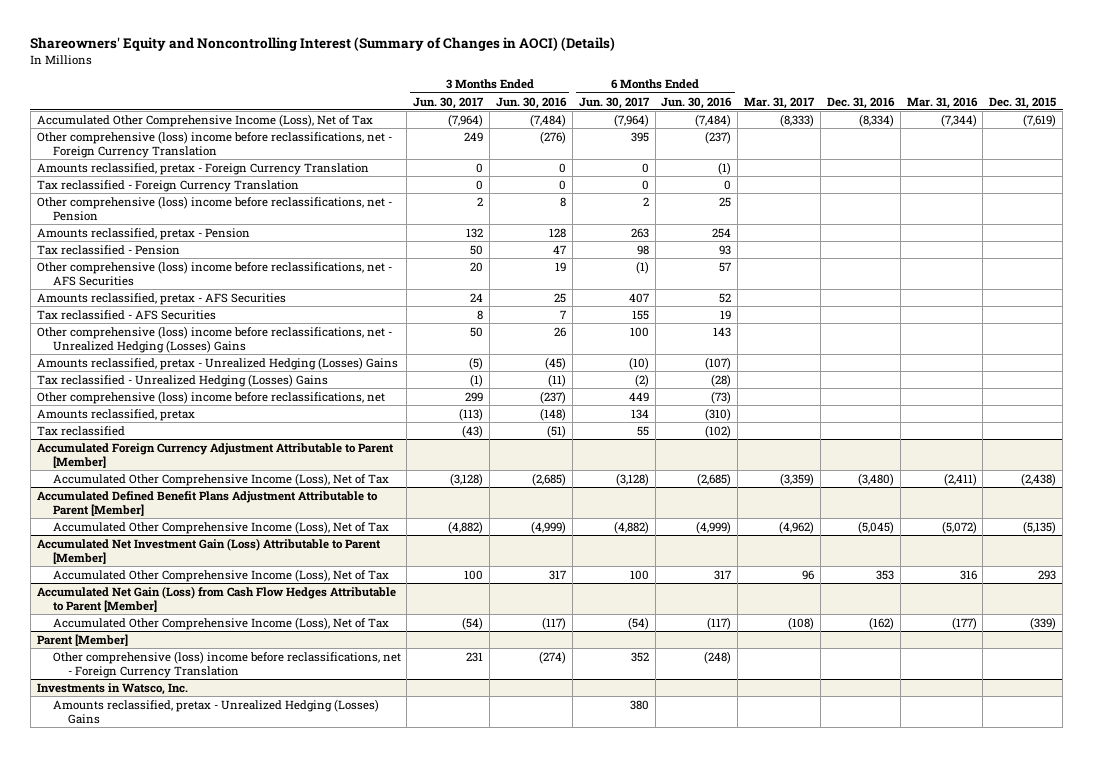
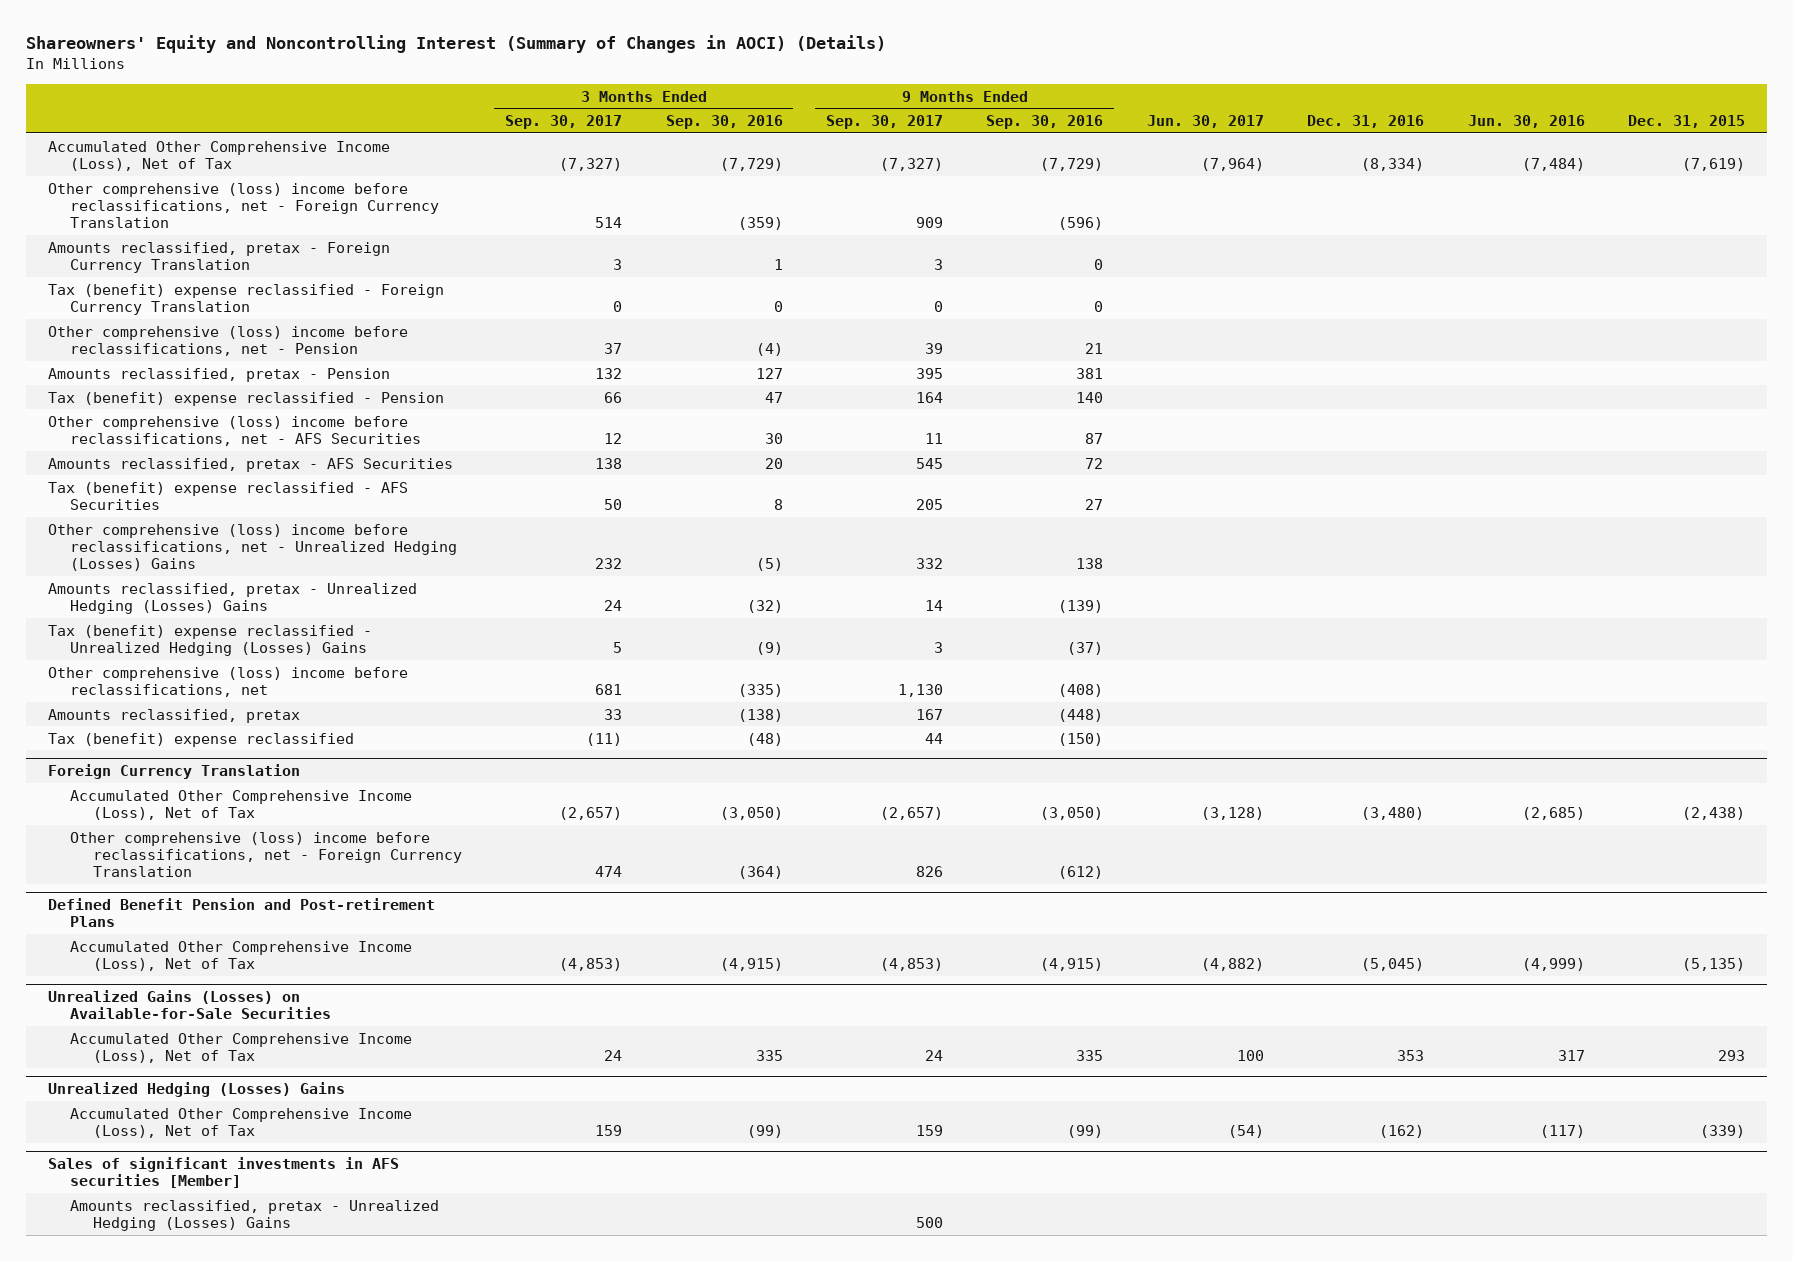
- | 3 Months Ended Jun. 30, 2017 | 3 Months Ended Jun. 30, 2016 | 6 Months Ended Jun. 30, 2017 | 6 Months Ended Jun. 30, 2016 | Mar. 31, 2017 | Dec. 31, 2016 | Mar. 31, 2016 | Dec. 31, 2015
+ | 3 Months Ended Sep. 30, 2017 | 3 Months Ended Sep. 30, 2016 | 9 Months Ended Sep. 30, 2017 | 9 Months Ended Sep. 30, 2016 | Jun. 30, 2017 | Dec. 31, 2016 | Jun. 30, 2016 | Dec. 31, 2015
- Tax reclassified - Foreign Currency Translation | 0 | 0 | 0 | 0 | | | |
+ Tax (benefit) expense reclassified - Foreign Currency Translation | 0 | 0 | 0 | 0 | | | |
- Tax reclassified - Pension | 50 | 47 | 98 | 93 | | | |
+ Tax (benefit) expense reclassified - Pension | 66 | 47 | 164 | 140 | | | |
- Tax reclassified - AFS Securities | 8 | 7 | 155 | 19 | | | |
+ Tax (benefit) expense reclassified - AFS Securities | 50 | 8 | 205 | 27 | | | |
- Tax reclassified - Unrealized Hedging (Losses) Gains | (1) | (11) | (2) | (28) | | | |
+ Tax (benefit) expense reclassified - Unrealized Hedging (Losses) Gains | 5 | (9) | 3 | (37) | | | |
- Tax reclassified | (43) | (51) | 55 | (102) | | | |
- Accumulated Foreign Currency Adjustment Attributable to Parent [Member]
+ Tax (benefit) expense reclassified | (11) | (48) | 44 | (150) | | | |
+ Foreign Currency Translation
- Accumulated Defined Benefit Plans Adjustment Attributable to Parent [Member]
+ Other comprehensive (loss) income before reclassifications, net - Foreign Currency Translation | 474 | (364) | 826 | (612) | | | |
+ Defined Benefit Pension and Post-retirement Plans
- Accumulated Net Investment Gain (Loss) Attributable to Parent [Member]
+ Unrealized Gains (Losses) on Available-for-Sale Securities
- Accumulated Net Gain (Loss) from Cash Flow Hedges Attributable to Parent [Member]
+ Unrealized Hedging (Losses) Gains
- Parent [Member]
- Other comprehensive (loss) income before reclassifications, net - Foreign Currency Translation | 231 | (274) | 352 | (248) | | | |
- Investments in Watsco, Inc.
- Amounts reclassified, pretax - Unrealized Hedging (Losses) Gains | | | 380 | | | | |
+ Sales of significant investments in AFS securities [Member]
+ Amounts reclassified, pretax - Unrealized Hedging (Losses) Gains | | | 500 | | | | |

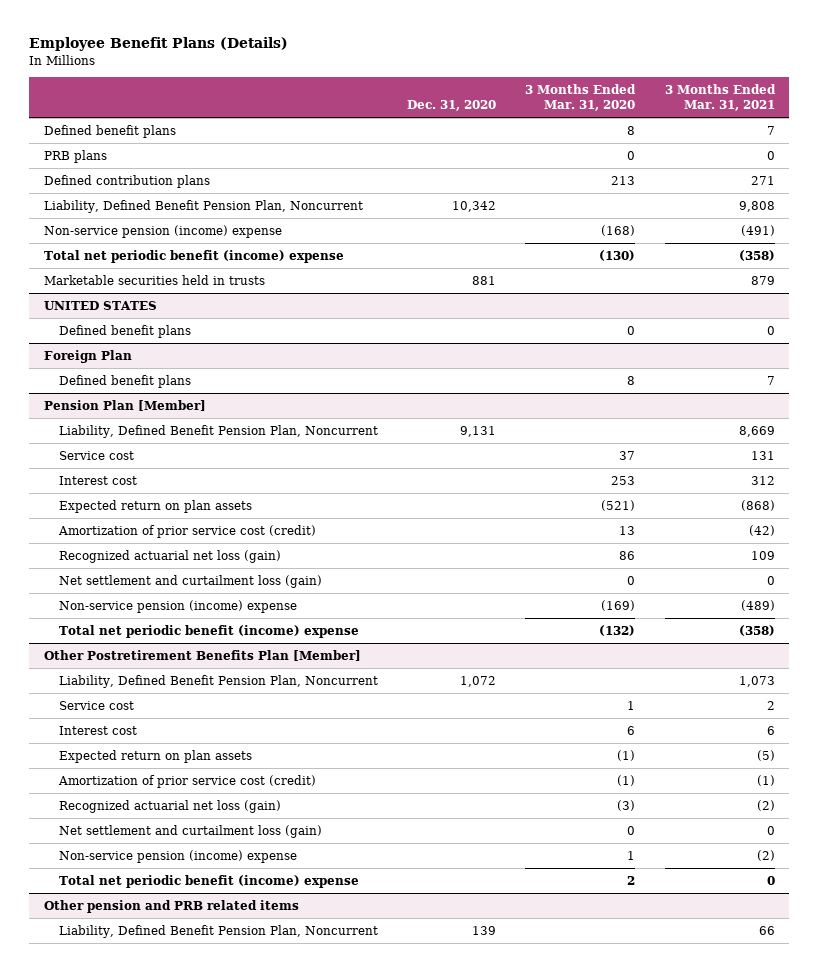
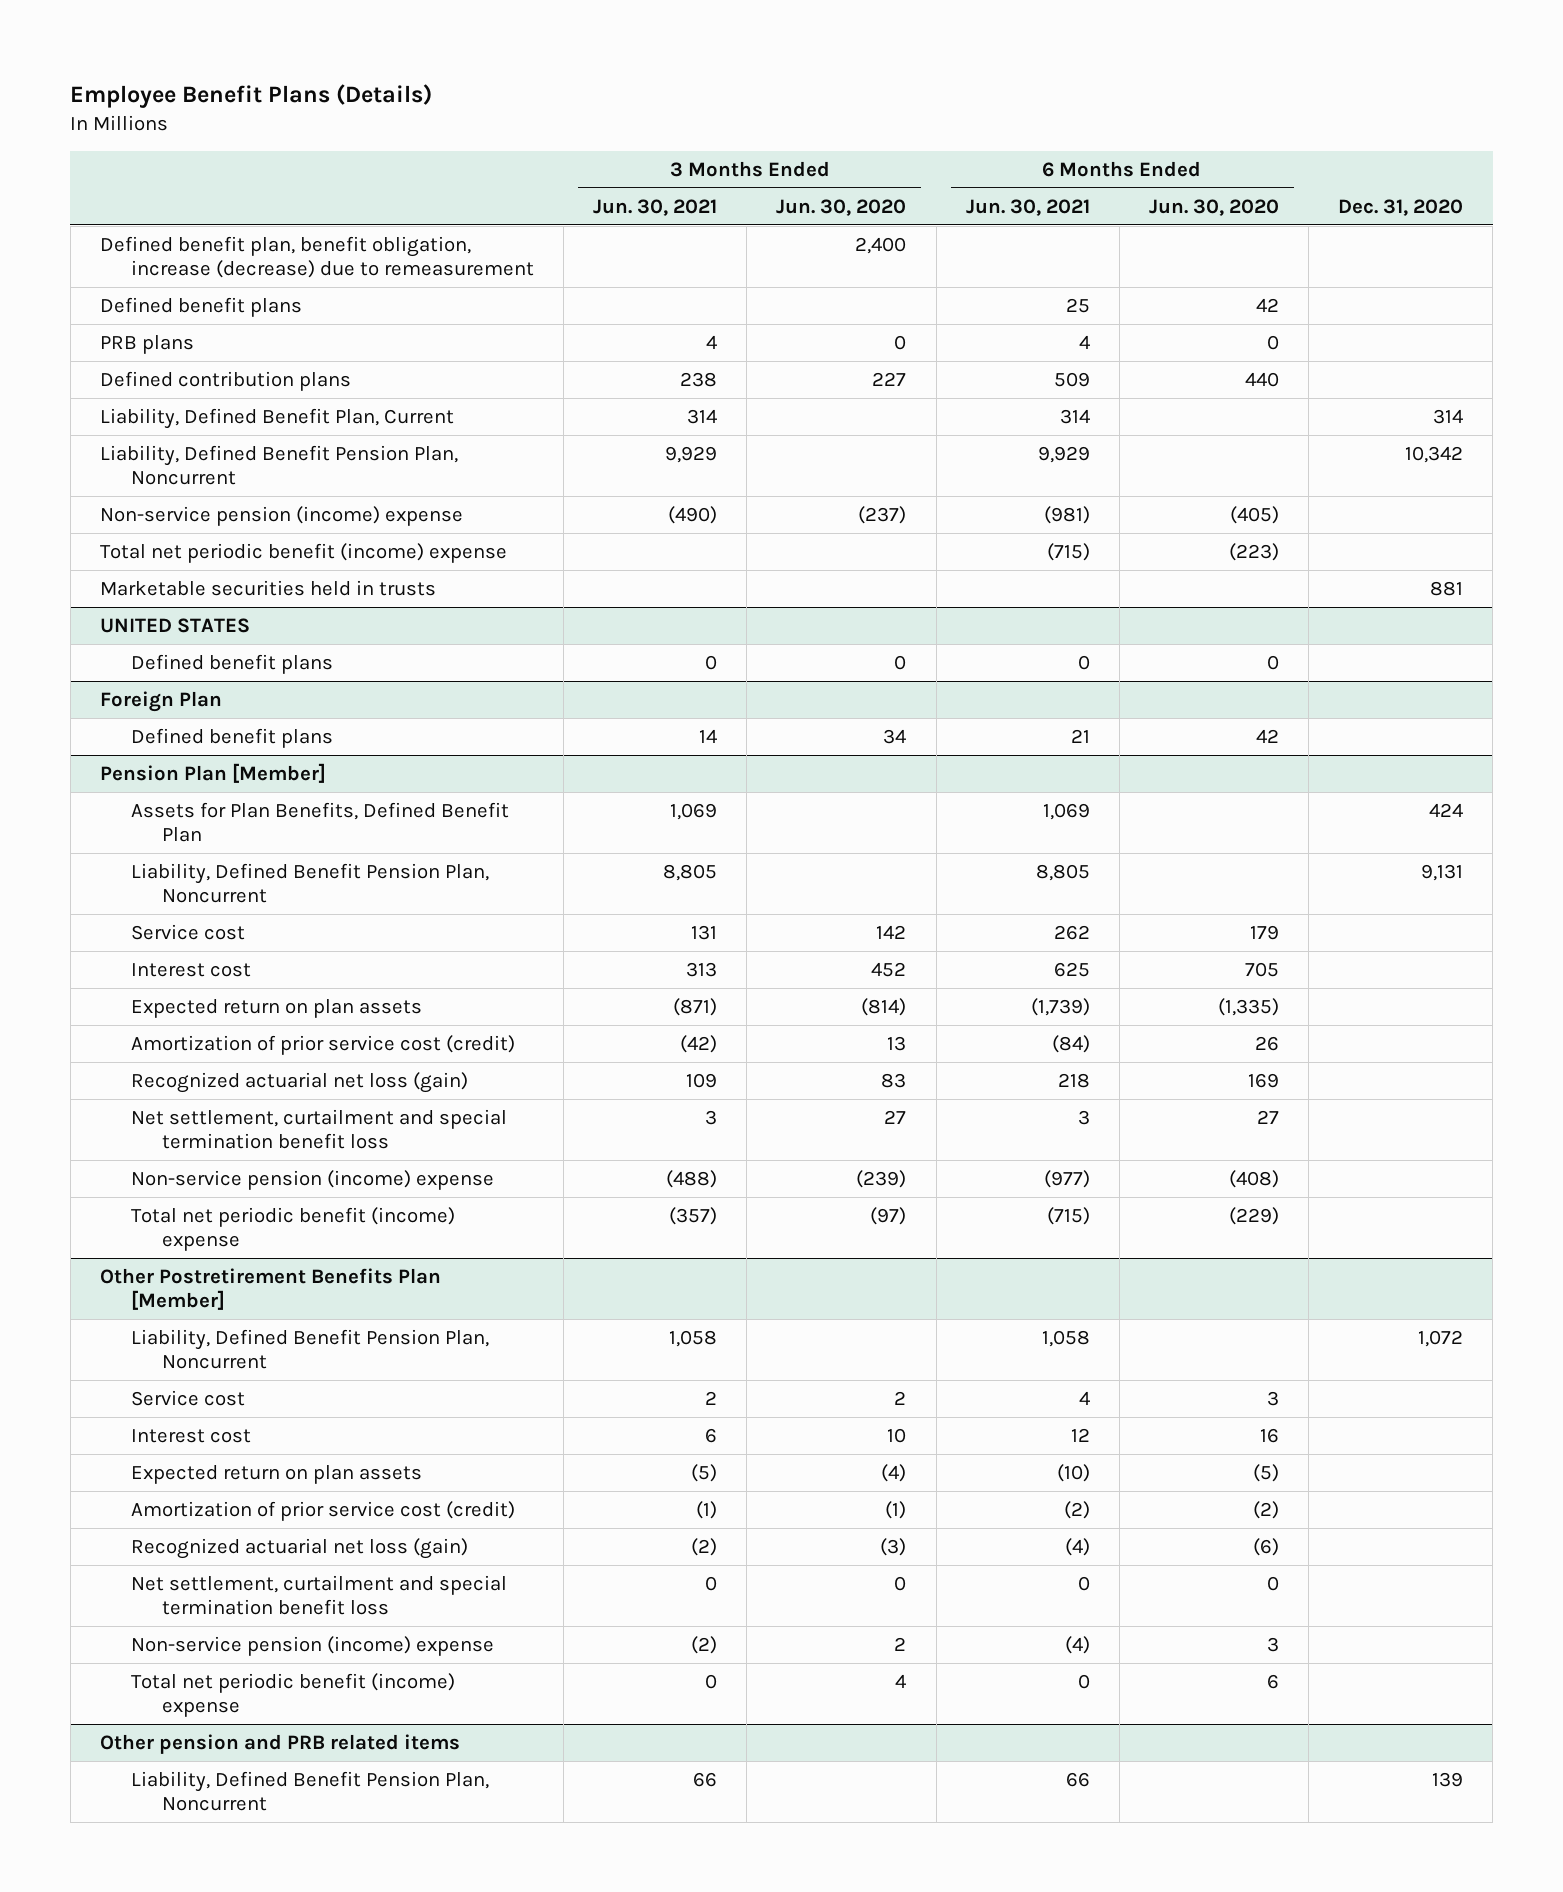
- | Dec. 31, 2020 | 3 Months Ended Mar. 31, 2020 | 3 Months Ended Mar. 31, 2021
+ | 3 Months Ended Jun. 30, 2021 | 3 Months Ended Jun. 30, 2020 | 6 Months Ended Jun. 30, 2021 | 6 Months Ended Jun. 30, 2020 | Dec. 31, 2020
+ Defined benefit plan, benefit obligation, increase (decrease) due to remeasurement | | 2,400 | | |
+ Liability, Defined Benefit Plan, Current | 314 | | 314 | | 314
@ Pension Plan [Member]
+ Assets for Plan Benefits, Defined Benefit Plan | 1,069 | | 1,069 | | 424
- Net settlement and curtailment loss (gain) | | 0 | 0
+ Net settlement, curtailment and special termination benefit loss | 3 | 27 | 3 | 27 |
@ Other Postretirement Benefits Plan [Member]
- Net settlement and curtailment loss (gain) | | 0 | 0
+ Net settlement, curtailment and special termination benefit loss | 0 | 0 | 0 | 0 |

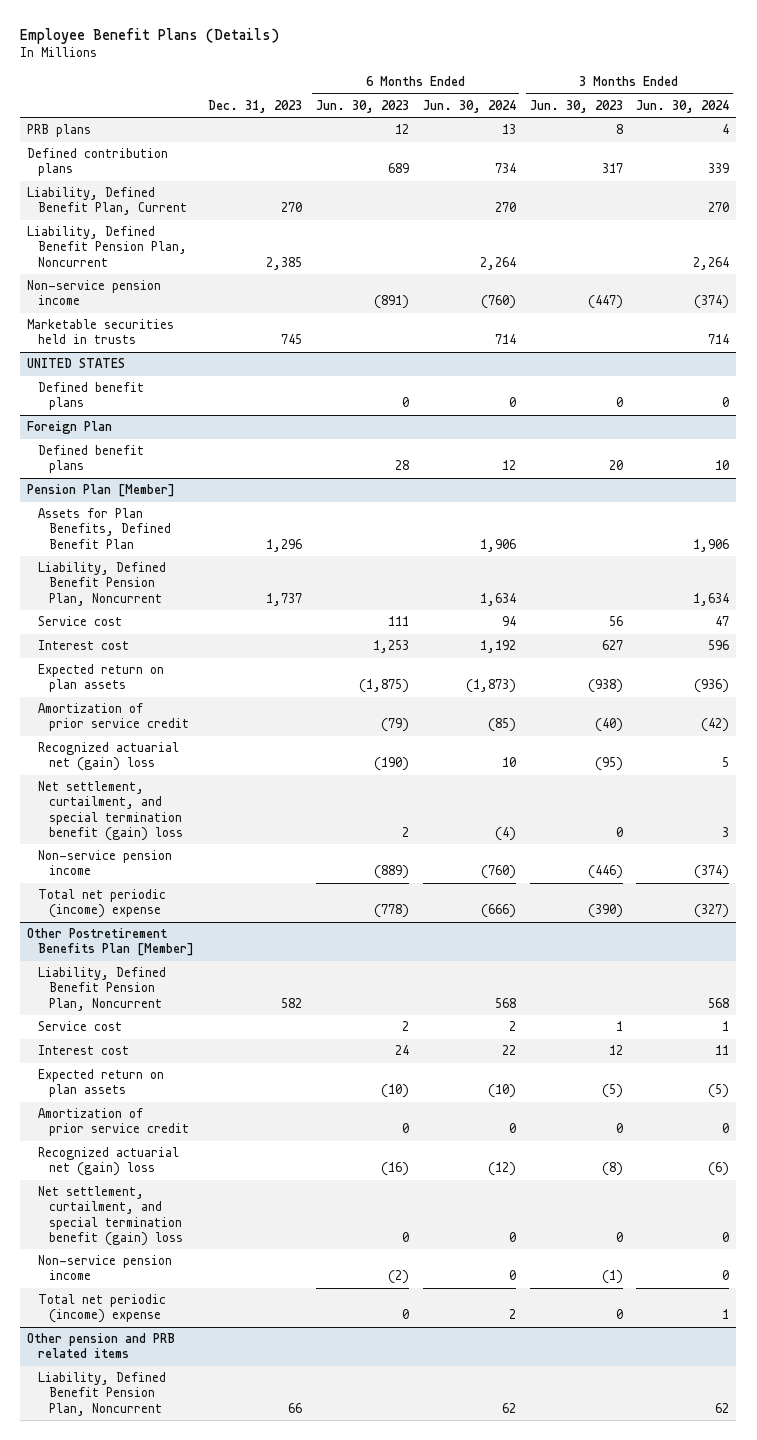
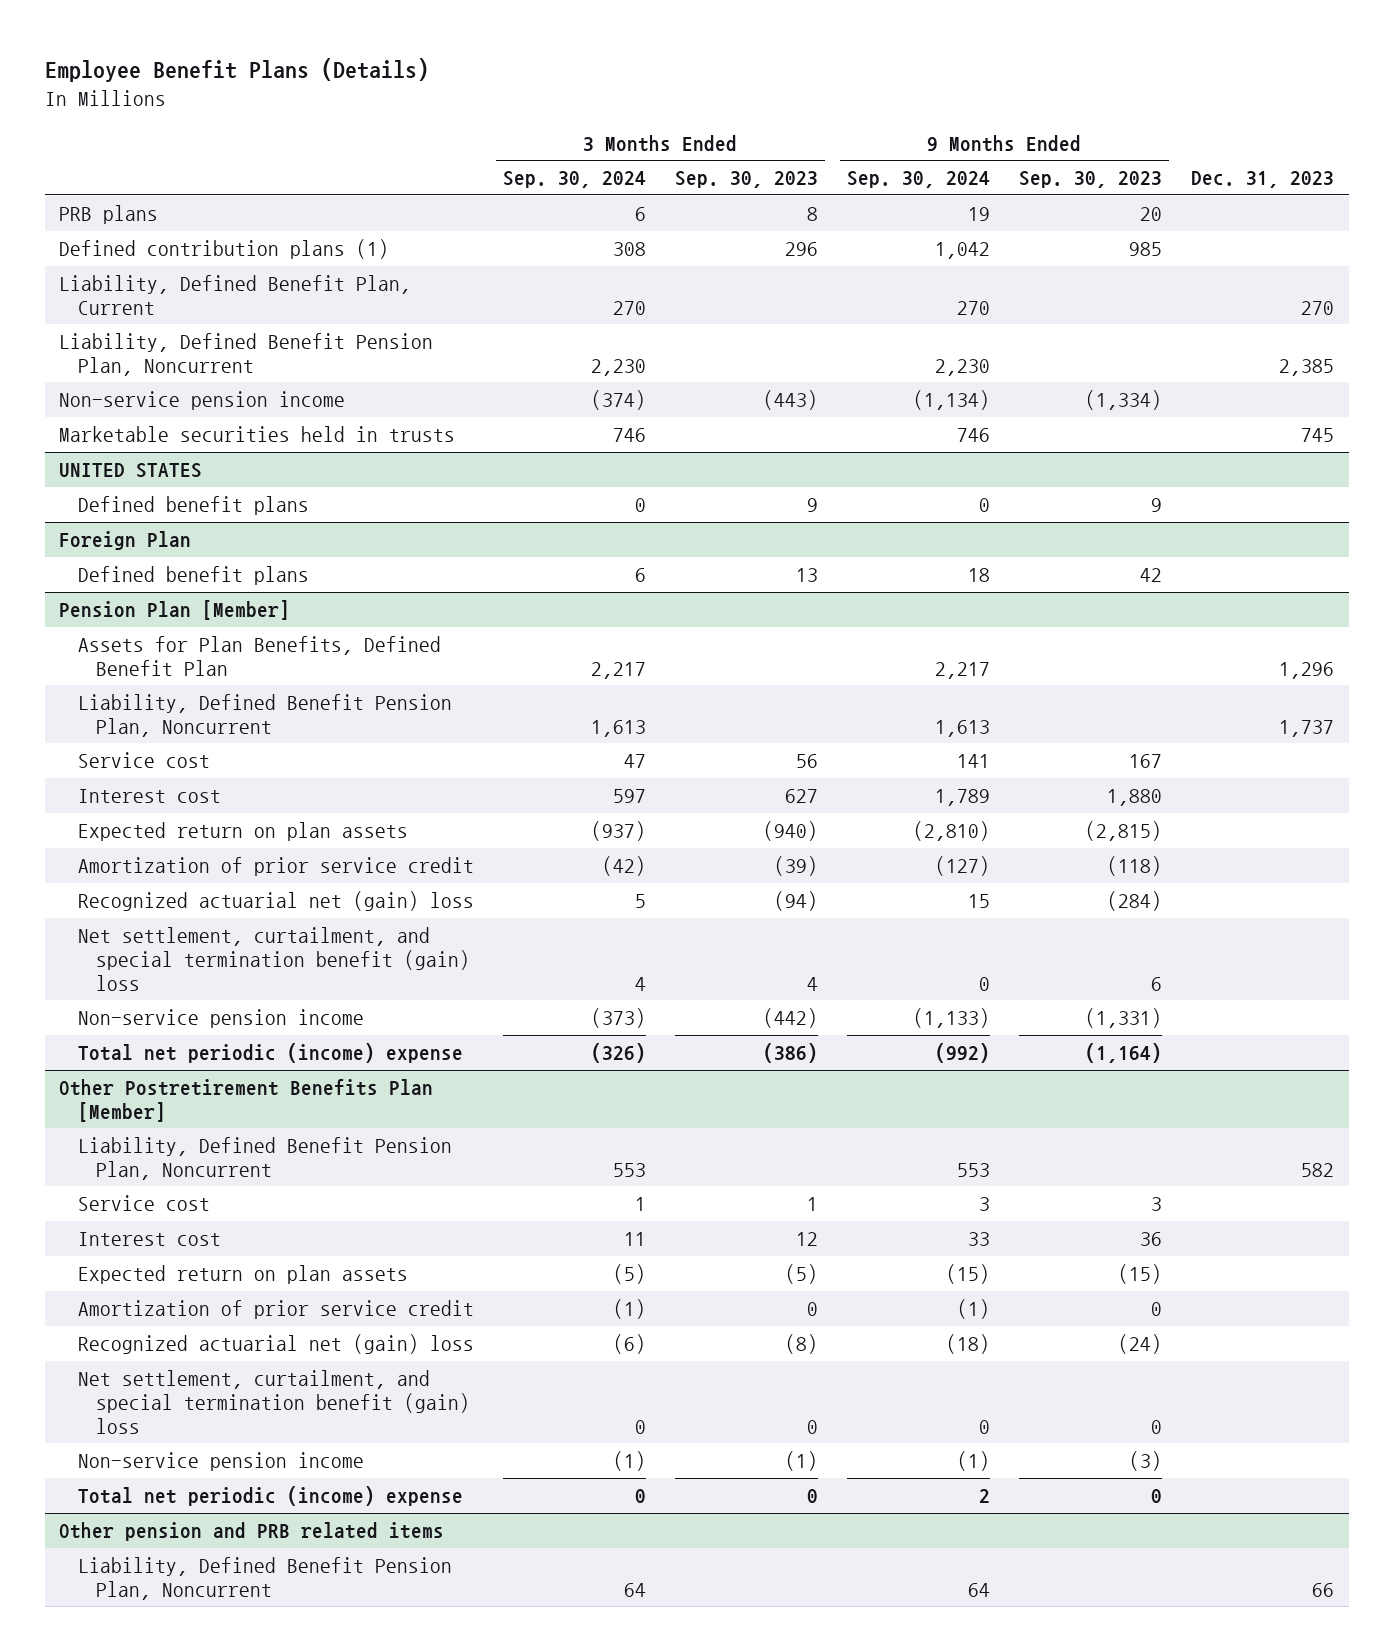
- | Dec. 31, 2023 | 6 Months Ended Jun. 30, 2023 | 6 Months Ended Jun. 30, 2024 | 3 Months Ended Jun. 30, 2023 | 3 Months Ended Jun. 30, 2024
+ | 3 Months Ended Sep. 30, 2024 | 3 Months Ended Sep. 30, 2023 | 9 Months Ended Sep. 30, 2024 | 9 Months Ended Sep. 30, 2023 | Dec. 31, 2023
- Defined contribution plans | | 689 | 734 | 317 | 339
+ Defined contribution plans (1) | 308 | 296 | 1,042 | 985 |

